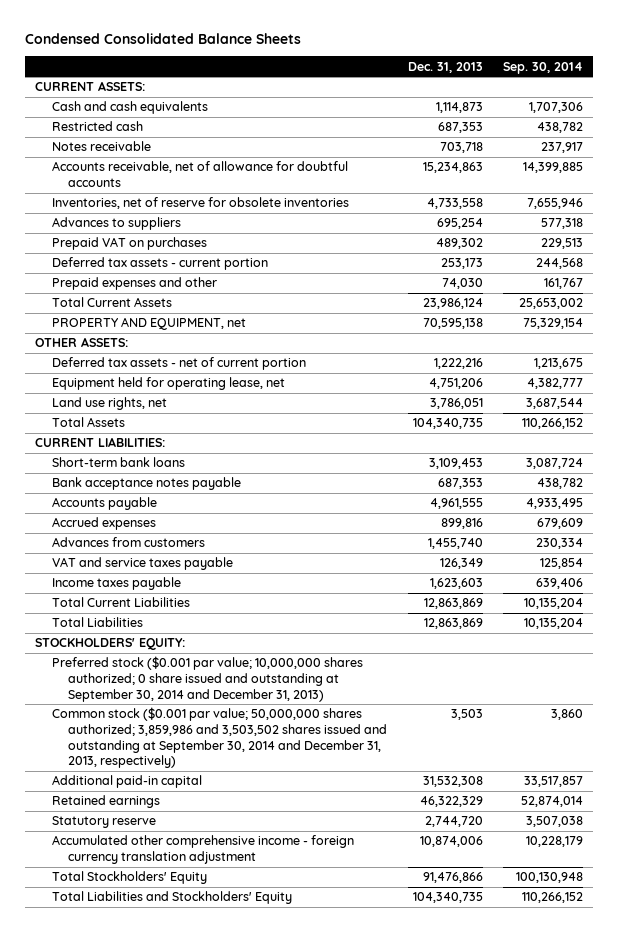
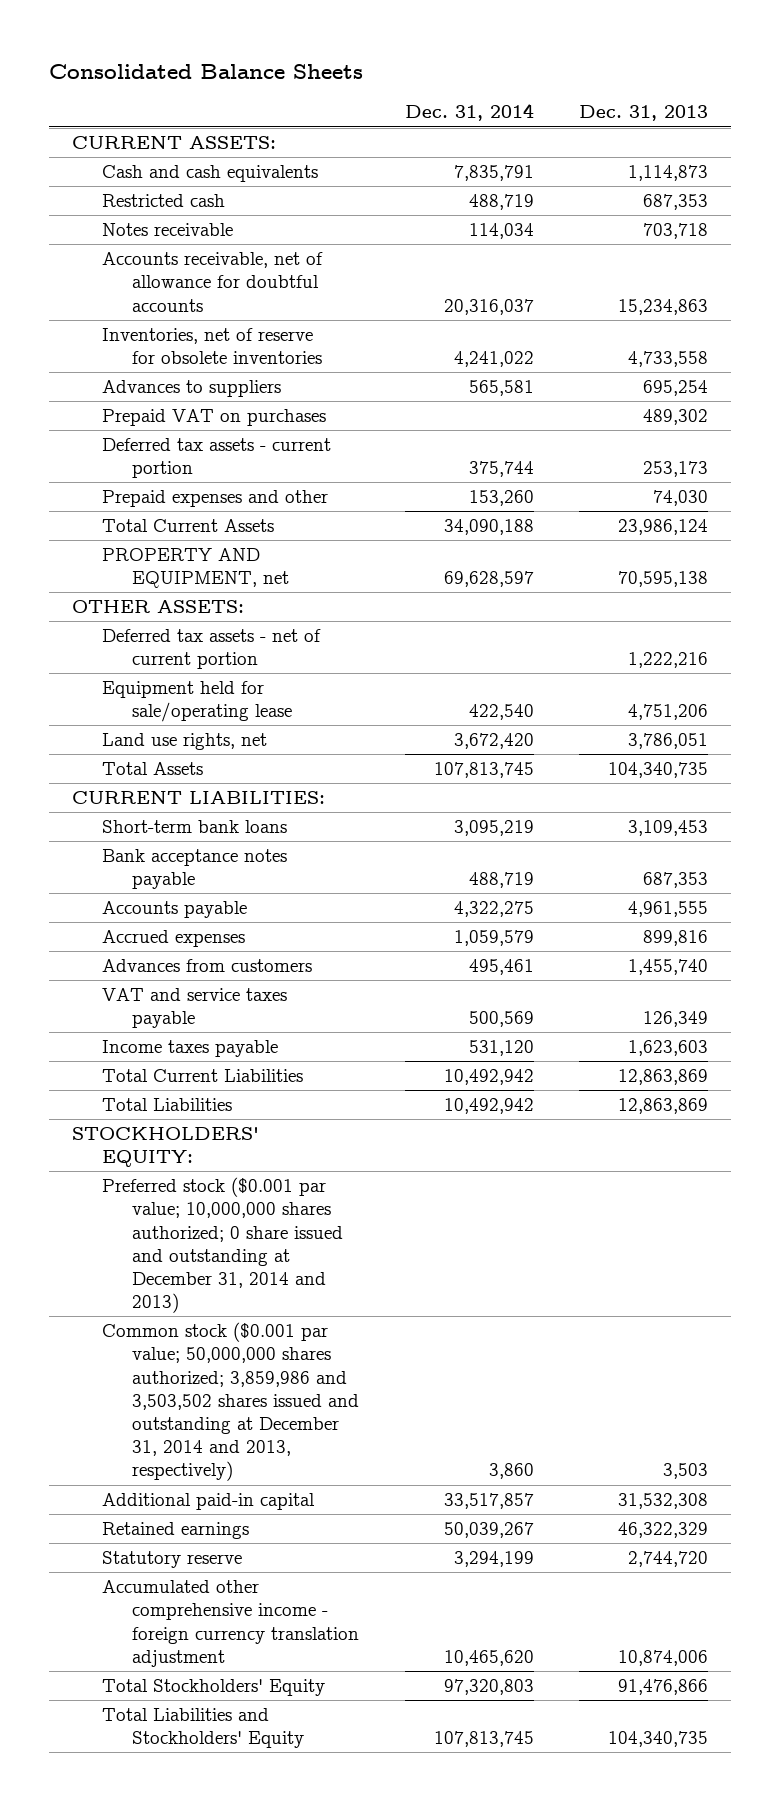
- Condensed Consolidated Balance Sheets
+ Consolidated Balance Sheets
- | Dec. 31, 2013 | Sep. 30, 2014
+ | Dec. 31, 2014 | Dec. 31, 2013
- Equipment held for operating lease, net | 4,751,206 | 4,382,777
+ Equipment held for sale/operating lease | 422,540 | 4,751,206
- Preferred stock ($0.001 par value; 10,000,000 shares authorized; 0 share issued and outstanding at September 30, 2014 and December 31, 2013)
- Common stock ($0.001 par value; 50,000,000 shares authorized; 3,859,986 and 3,503,502 shares issued and outstanding at September 30, 2014 and December 31, 2013, respectively) | 3,503 | 3,860
+ Preferred stock ($0.001 par value; 10,000,000 shares authorized; 0 share issued and outstanding at December 31, 2014 and 2013)
+ Common stock ($0.001 par value; 50,000,000 shares authorized; 3,859,986 and 3,503,502 shares issued and outstanding at December 31, 2014 and 2013, respectively) | 3,860 | 3,503

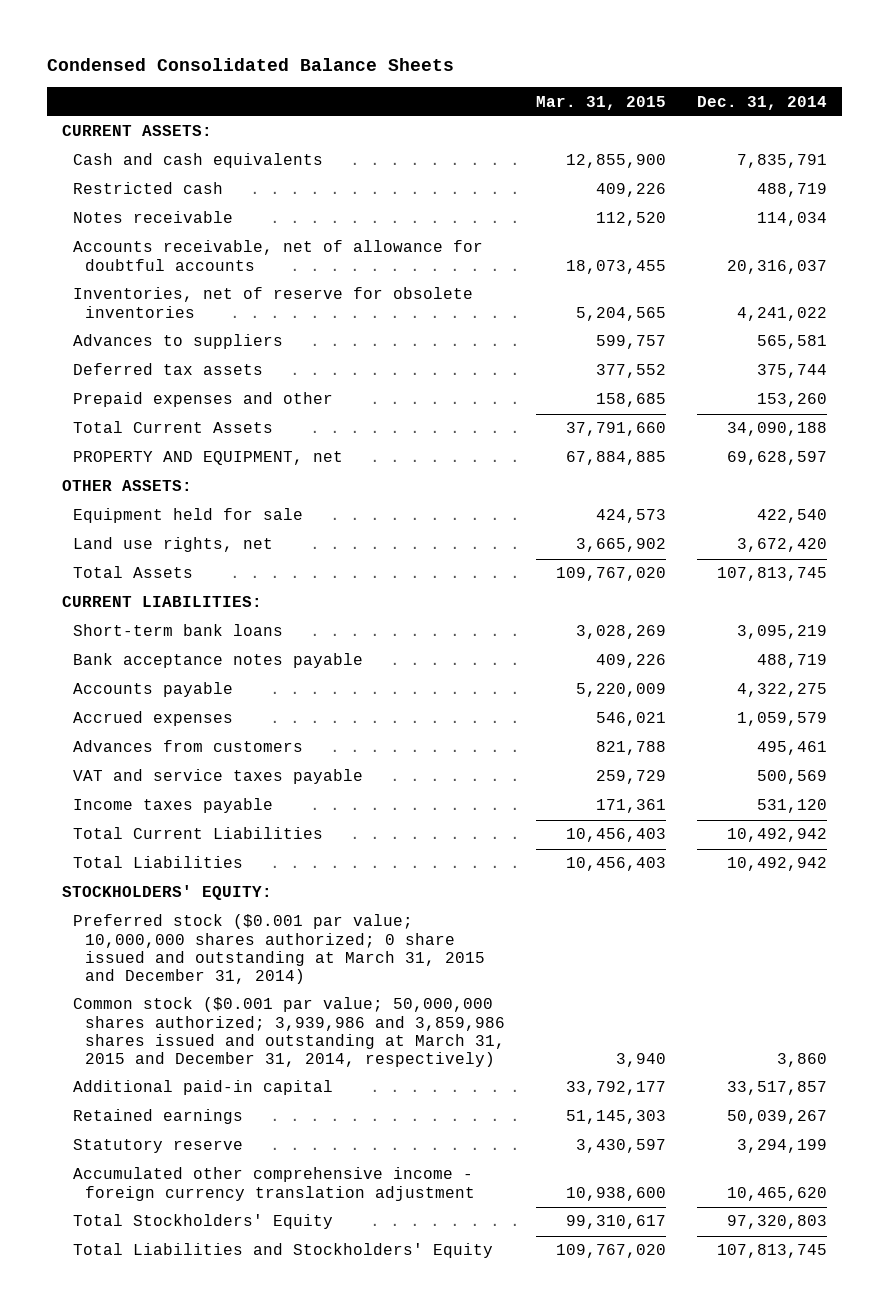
- Consolidated Balance Sheets
+ Condensed Consolidated Balance Sheets
- | Dec. 31, 2014 | Dec. 31, 2013
+ | Mar. 31, 2015 | Dec. 31, 2014
- Prepaid VAT on purchases | | 489,302
- Deferred tax assets - current portion | 375,744 | 253,173
+ Deferred tax assets | 377,552 | 375,744
- Deferred tax assets - net of current portion | | 1,222,216
- Equipment held for sale/operating lease | 422,540 | 4,751,206
+ Equipment held for sale | 424,573 | 422,540
- Preferred stock ($0.001 par value; 10,000,000 shares authorized; 0 share issued and outstanding at December 31, 2014 and 2013)
- Common stock ($0.001 par value; 50,000,000 shares authorized; 3,859,986 and 3,503,502 shares issued and outstanding at December 31, 2014 and 2013, respectively) | 3,860 | 3,503
+ Preferred stock ($0.001 par value; 10,000,000 shares authorized; 0 share issued and outstanding at March 31, 2015 and December 31, 2014)
+ Common stock ($0.001 par value; 50,000,000 shares authorized; 3,939,986 and 3,859,986 shares issued and outstanding at March 31, 2015 and December 31, 2014, respectively) | 3,940 | 3,860

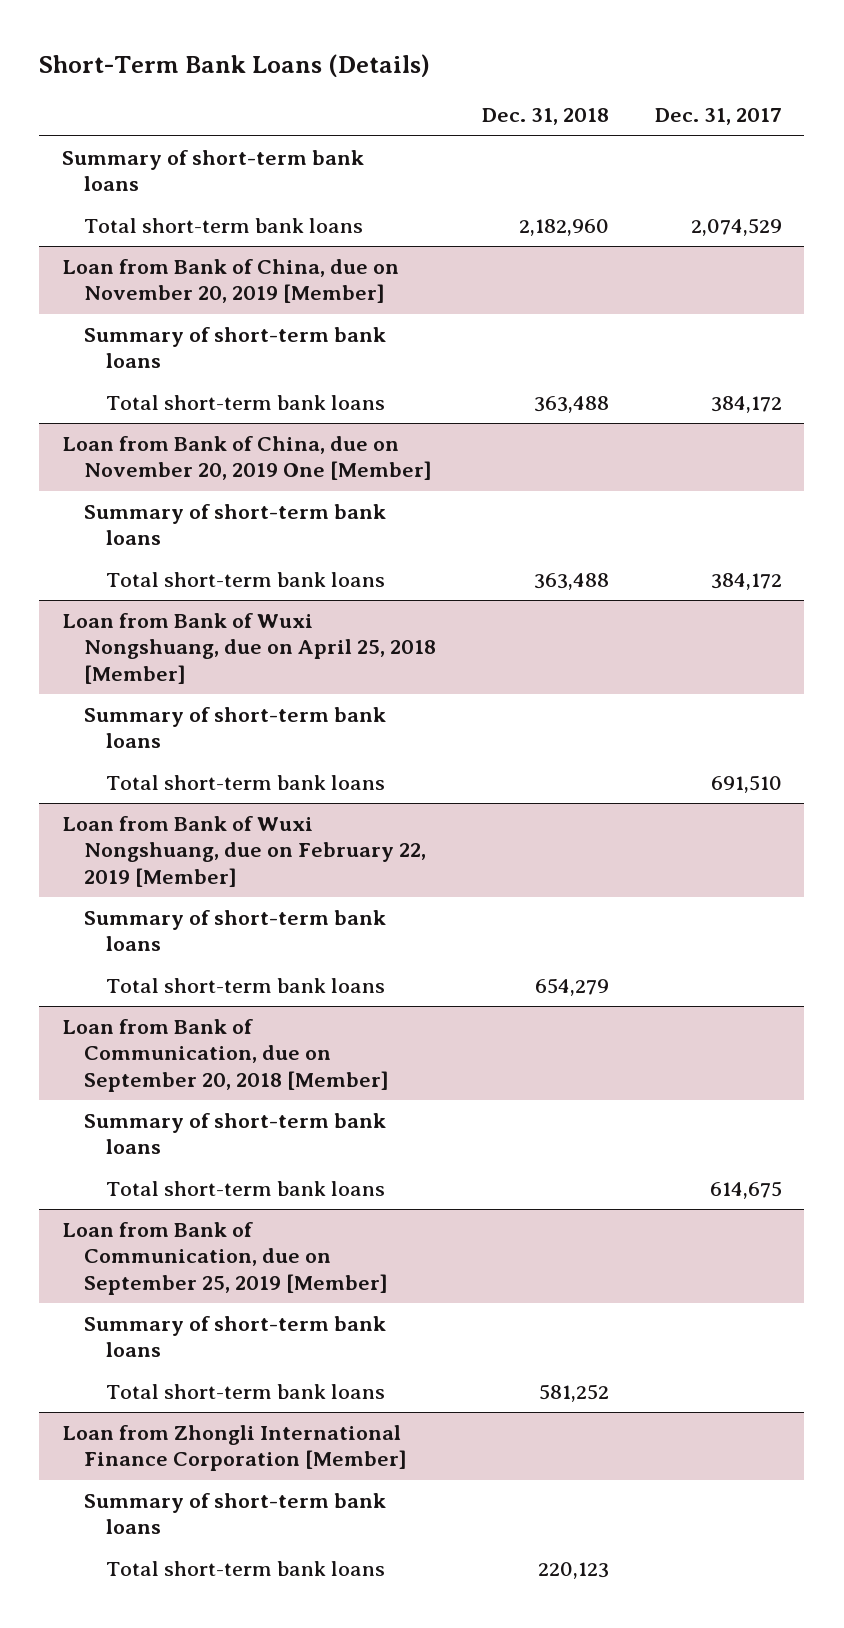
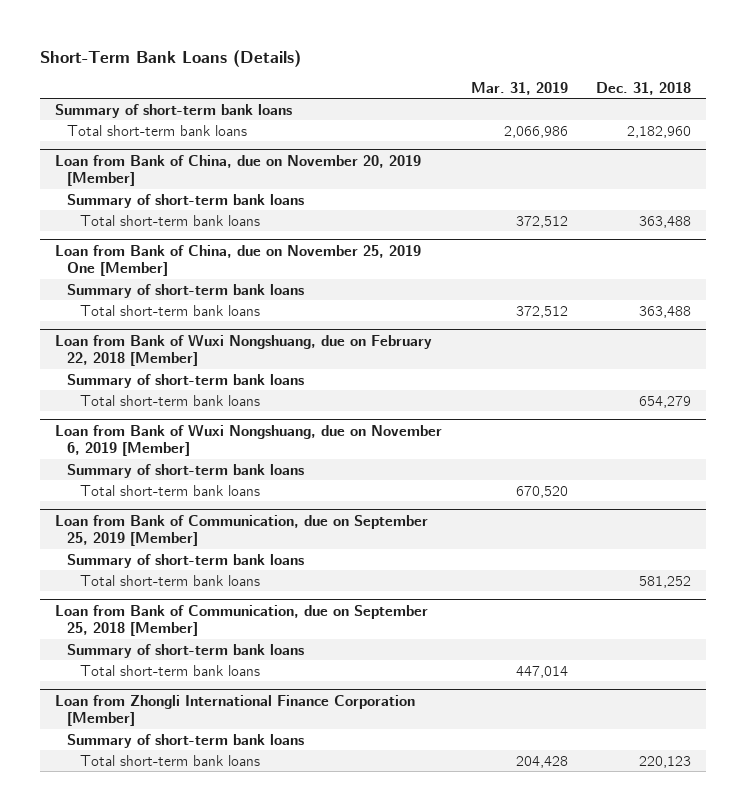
- | Dec. 31, 2018 | Dec. 31, 2017
+ | Mar. 31, 2019 | Dec. 31, 2018
- Loan from Bank of China, due on November 20, 2019 One [Member]
+ Loan from Bank of China, due on November 25, 2019 One [Member]
- Loan from Bank of Wuxi Nongshuang, due on April 25, 2018 [Member]
- Summary of short-term bank loans
- Total short-term bank loans | | 691,510
- Loan from Bank of Wuxi Nongshuang, due on February 22, 2019 [Member]
+ Loan from Bank of Wuxi Nongshuang, due on February 22, 2018 [Member]
- Loan from Bank of Communication, due on September 20, 2018 [Member]
+ Loan from Bank of Wuxi Nongshuang, due on November 6, 2019 [Member]
+ Loan from Bank of Communication, due on September 25, 2018 [Member]
+ Summary of short-term bank loans
+ Total short-term bank loans | 447,014 |

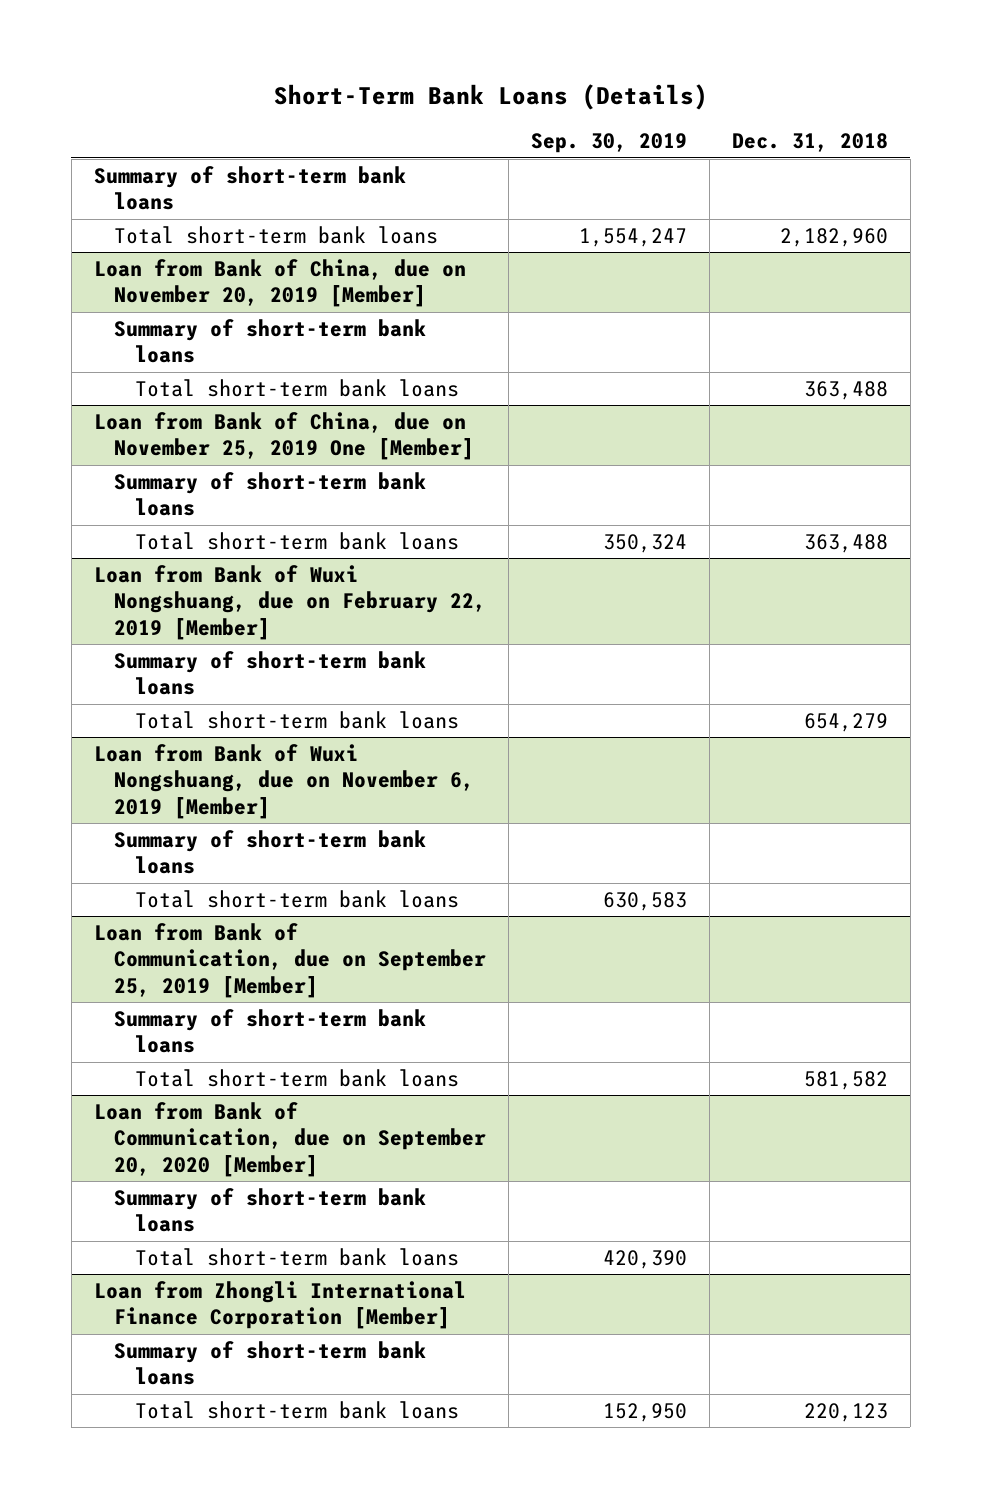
- | Mar. 31, 2019 | Dec. 31, 2018
+ | Sep. 30, 2019 | Dec. 31, 2018
- Loan from Bank of Wuxi Nongshuang, due on February 22, 2018 [Member]
+ Loan from Bank of Wuxi Nongshuang, due on February 22, 2019 [Member]
@ Loan from Bank of Communication, due on September 25, 2019 [Member]
- Total short-term bank loans | | 581,252
- Loan from Bank of Communication, due on September 25, 2018 [Member]
@ Loan from Bank of Communication, due on September 25, 2019 [Member]
+ Total short-term bank loans | | 581,582
+ Loan from Bank of Communication, due on September 20, 2020 [Member]

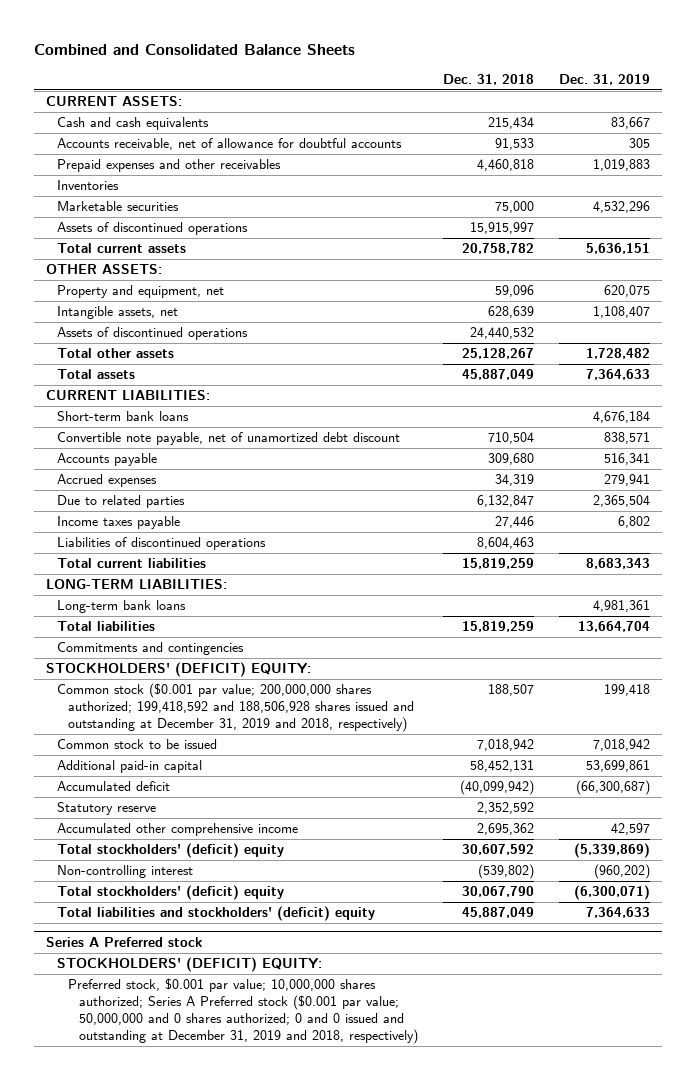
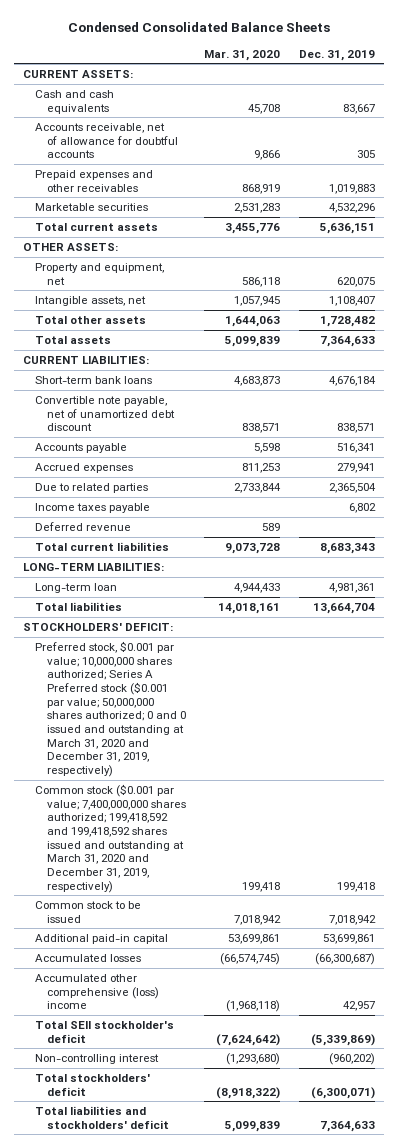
- Combined and Consolidated Balance Sheets
+ Condensed Consolidated Balance Sheets
- | Dec. 31, 2018 | Dec. 31, 2019
+ | Mar. 31, 2020 | Dec. 31, 2019
- Inventories
- Assets of discontinued operations | 15,915,997 |
- Assets of discontinued operations | 24,440,532 |
- Liabilities of discontinued operations | 8,604,463 |
+ Deferred revenue | 589 |
- Long-term bank loans | | 4,981,361
+ Long-term loan | 4,944,433 | 4,981,361
- Commitments and contingencies
- STOCKHOLDERS' (DEFICIT) EQUITY:
- Common stock ($0.001 par value; 200,000,000 shares authorized; 199,418,592 and 188,506,928 shares issued and outstanding at December 31, 2019 and 2018, respectively) | 188,507 | 199,418
+ STOCKHOLDERS' DEFICIT:
+ Preferred stock, $0.001 par value; 10,000,000 shares authorized; Series A Preferred stock ($0.001 par value; 50,000,000 shares authorized; 0 and 0 issued and outstanding at March 31, 2020 and December 31, 2019, respectively)
+ Common stock ($0.001 par value; 7,400,000,000 shares authorized; 199,418,592 and 199,418,592 shares issued and outstanding at March 31, 2020 and December 31, 2019, respectively) | 199,418 | 199,418
- Accumulated deficit | (40,099,942) | (66,300,687)
- Statutory reserve | 2,352,592 |
- Accumulated other comprehensive income | 2,695,362 | 42,597
- Total stockholders' (deficit) equity | 30,607,592 | (5,339,869)
+ Accumulated losses | (66,574,745) | (66,300,687)
+ Accumulated other comprehensive (loss) income | (1,968,118) | 42,957
+ Total SEII stockholder's deficit | (7,624,642) | (5,339,869)
- Total stockholders' (deficit) equity | 30,067,790 | (6,300,071)
- Total liabilities and stockholders' (deficit) equity | 45,887,049 | 7,364,633
- Series A Preferred stock
- STOCKHOLDERS' (DEFICIT) EQUITY:
- Preferred stock, $0.001 par value; 10,000,000 shares authorized; Series A Preferred stock ($0.001 par value; 50,000,000 and 0 shares authorized; 0 and 0 issued and outstanding at December 31, 2019 and 2018, respectively)
+ Total stockholders' deficit | (8,918,322) | (6,300,071)
+ Total liabilities and stockholders' deficit | 5,099,839 | 7,364,633

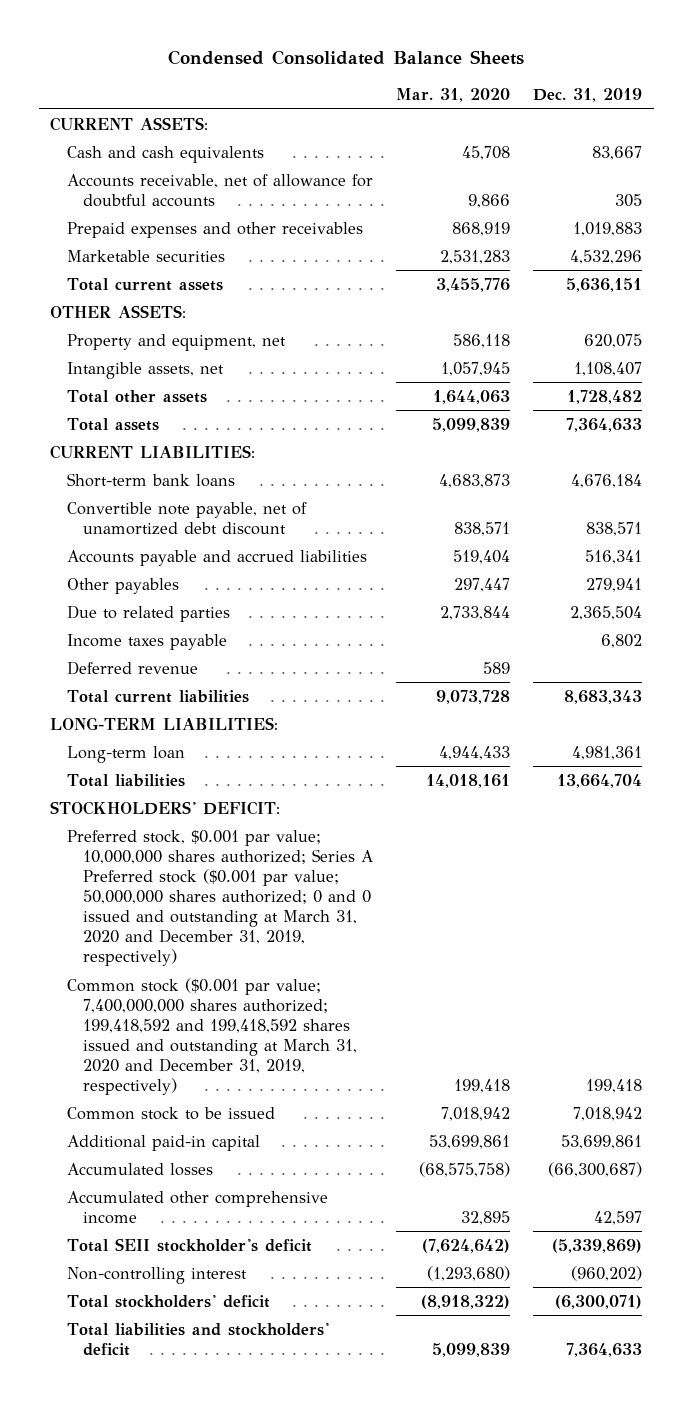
- Accounts payable | 5,598 | 516,341
- Accrued expenses | 811,253 | 279,941
+ Accounts payable and accrued liabilities | 519,404 | 516,341
+ Other payables | 297,447 | 279,941
- Accumulated losses | (66,574,745) | (66,300,687)
- Accumulated other comprehensive (loss) income | (1,968,118) | 42,957
+ Accumulated losses | (68,575,758) | (66,300,687)
+ Accumulated other comprehensive income | 32,895 | 42,597

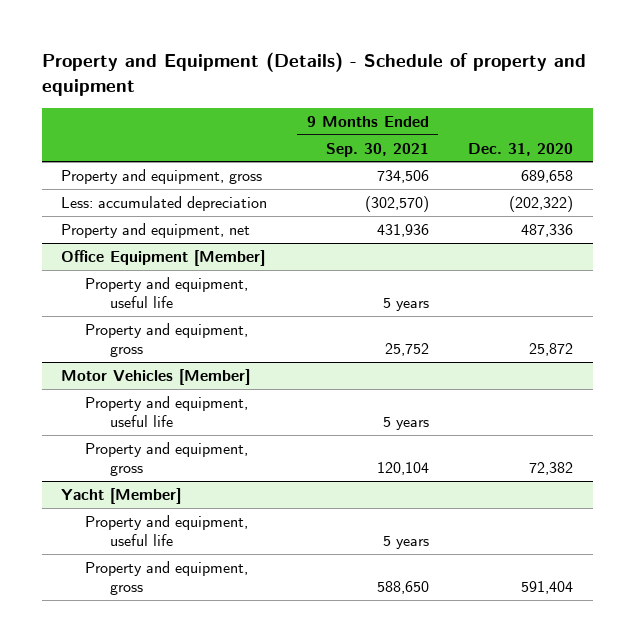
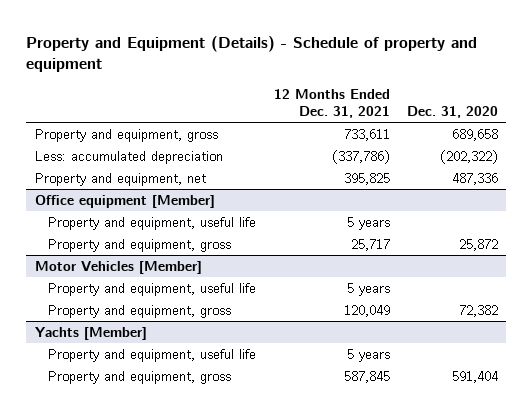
- | 9 Months Ended Sep. 30, 2021 | Dec. 31, 2020
+ | 12 Months Ended Dec. 31, 2021 | Dec. 31, 2020
- Office Equipment [Member]
+ Office equipment [Member]
- Yacht [Member]
+ Yachts [Member]

